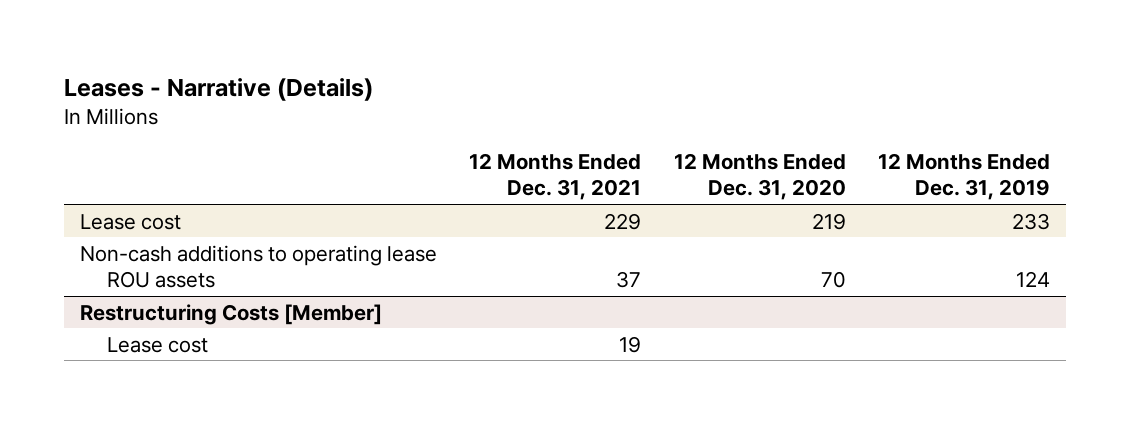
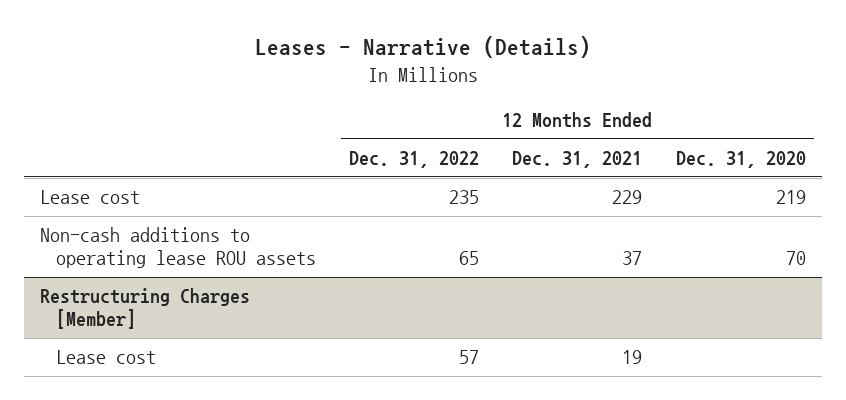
- | 12 Months Ended Dec. 31, 2021 | 12 Months Ended Dec. 31, 2020 | 12 Months Ended Dec. 31, 2019
+ | 12 Months Ended Dec. 31, 2022 | 12 Months Ended Dec. 31, 2021 | 12 Months Ended Dec. 31, 2020
- Restructuring Costs [Member]
+ Restructuring Charges [Member]

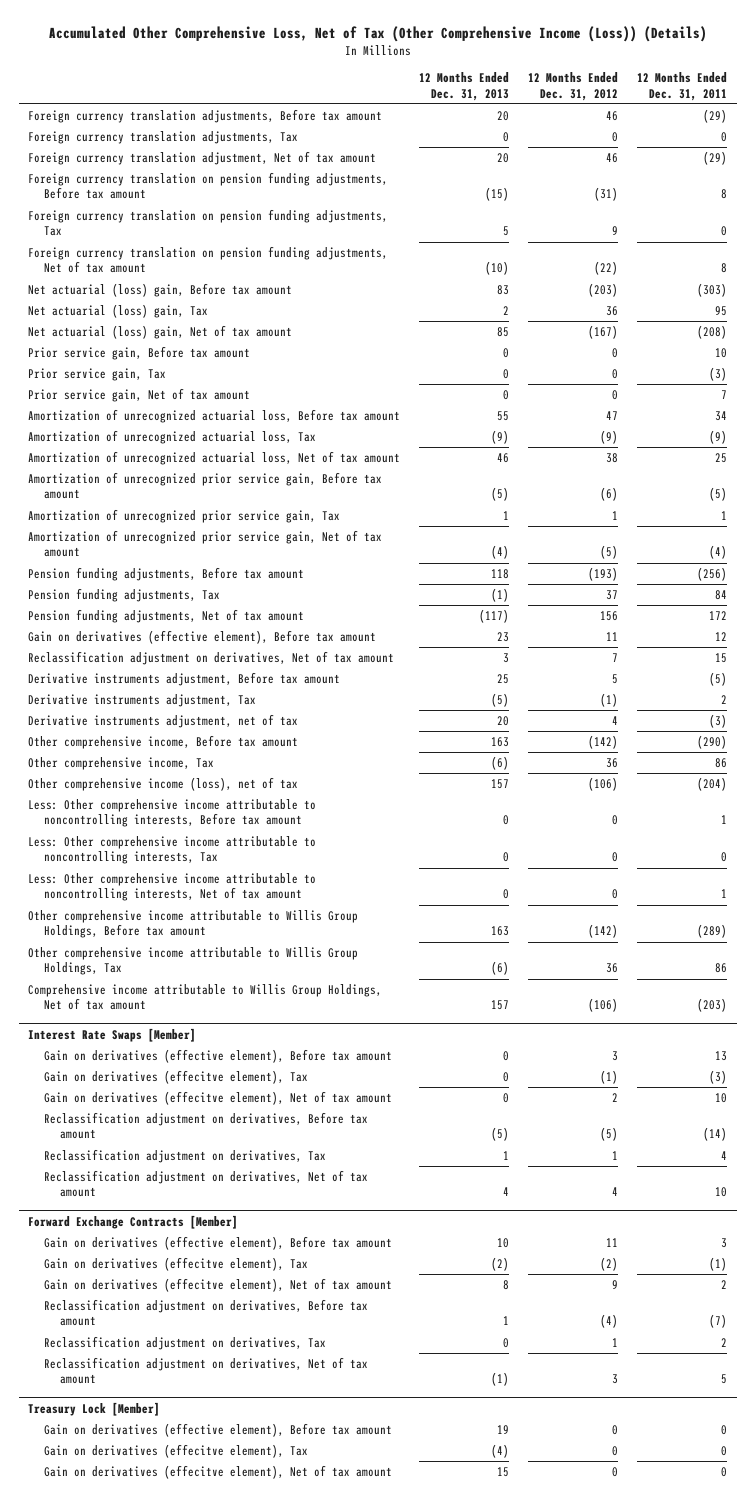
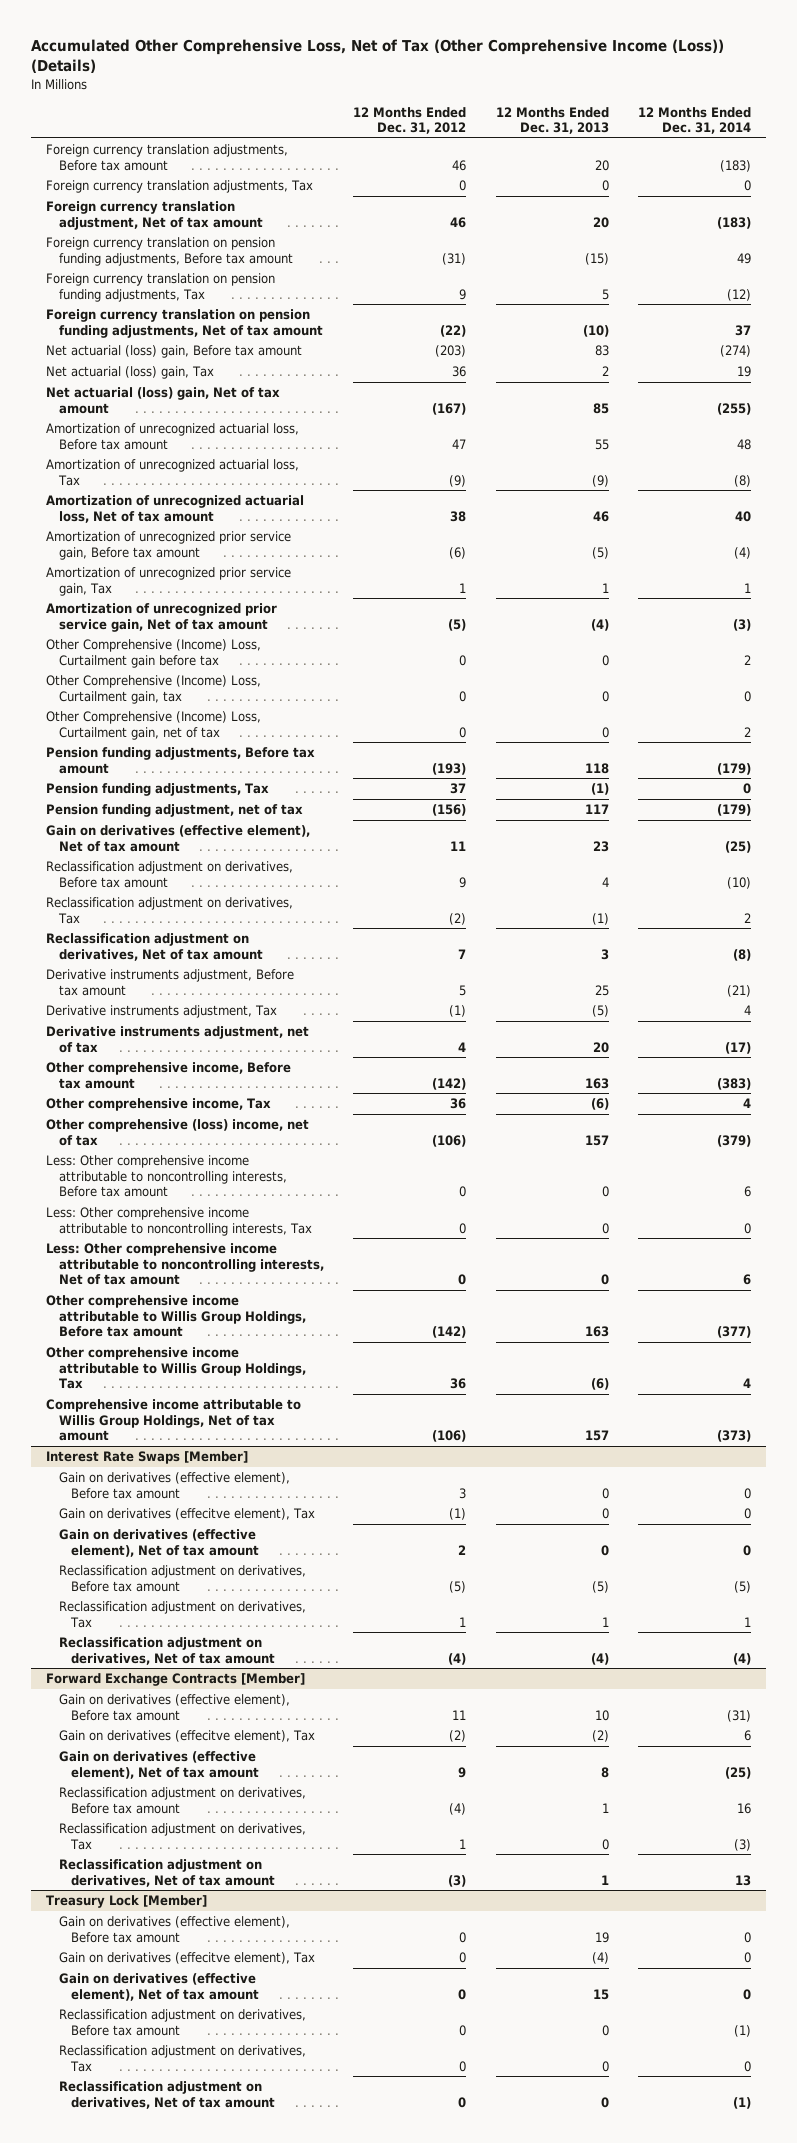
- | 12 Months Ended Dec. 31, 2013 | 12 Months Ended Dec. 31, 2012 | 12 Months Ended Dec. 31, 2011
+ | 12 Months Ended Dec. 31, 2012 | 12 Months Ended Dec. 31, 2013 | 12 Months Ended Dec. 31, 2014
- Prior service gain, Before tax amount | 0 | 0 | 10
- Prior service gain, Tax | 0 | 0 | (3)
- Prior service gain, Net of tax amount | 0 | 0 | 7
+ Other Comprehensive (Income) Loss, Curtailment gain before tax | 0 | 0 | 2
+ Other Comprehensive (Income) Loss, Curtailment gain, tax | 0 | 0 | 0
+ Other Comprehensive (Income) Loss, Curtailment gain, net of tax | 0 | 0 | 2
- Pension funding adjustments, Net of tax amount | (117) | 156 | 172
- Gain on derivatives (effective element), Before tax amount | 23 | 11 | 12
+ Pension funding adjustment, net of tax | (156) | 117 | (179)
+ Gain on derivatives (effective element), Net of tax amount | 11 | 23 | (25)
+ Reclassification adjustment on derivatives, Before tax amount | 9 | 4 | (10)
+ Reclassification adjustment on derivatives, Tax | (2) | (1) | 2
- Other comprehensive income (loss), net of tax | 157 | (106) | (204)
+ Other comprehensive (loss) income, net of tax | (106) | 157 | (379)
@ Interest Rate Swaps [Member]
- Gain on derivatives (effecitve element), Net of tax amount | 0 | 2 | 10
+ Gain on derivatives (effective element), Net of tax amount | 2 | 0 | 0
- Reclassification adjustment on derivatives, Net of tax amount | 4 | 4 | 10
+ Reclassification adjustment on derivatives, Net of tax amount | (4) | (4) | (4)
@ Forward Exchange Contracts [Member]
- Gain on derivatives (effecitve element), Net of tax amount | 8 | 9 | 2
+ Gain on derivatives (effective element), Net of tax amount | 9 | 8 | (25)
- Reclassification adjustment on derivatives, Net of tax amount | (1) | 3 | 5
+ Reclassification adjustment on derivatives, Net of tax amount | (3) | 1 | 13
@ Treasury Lock [Member]
- Gain on derivatives (effecitve element), Net of tax amount | 15 | 0 | 0
+ Gain on derivatives (effective element), Net of tax amount | 0 | 15 | 0
+ Reclassification adjustment on derivatives, Before tax amount | 0 | 0 | (1)
+ Reclassification adjustment on derivatives, Tax | 0 | 0 | 0
+ Reclassification adjustment on derivatives, Net of tax amount | 0 | 0 | (1)

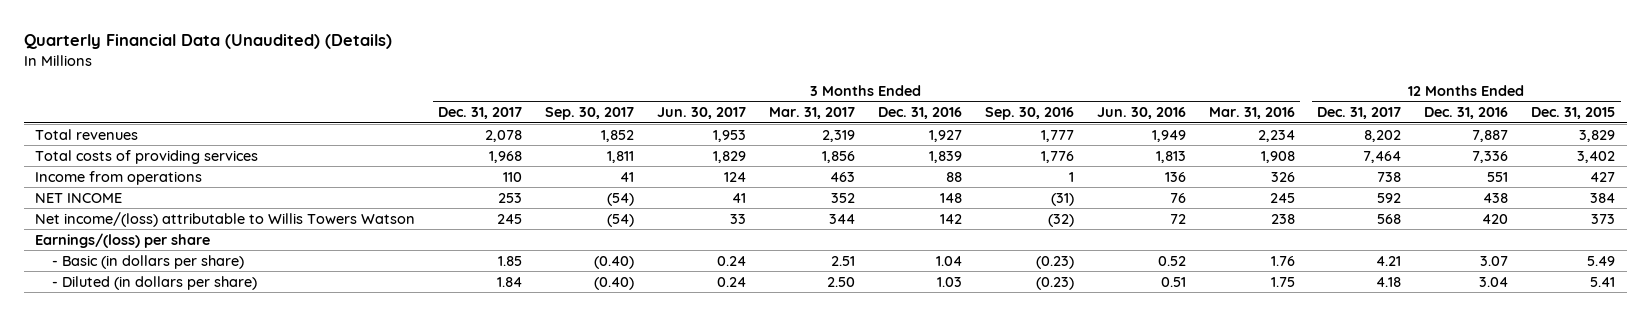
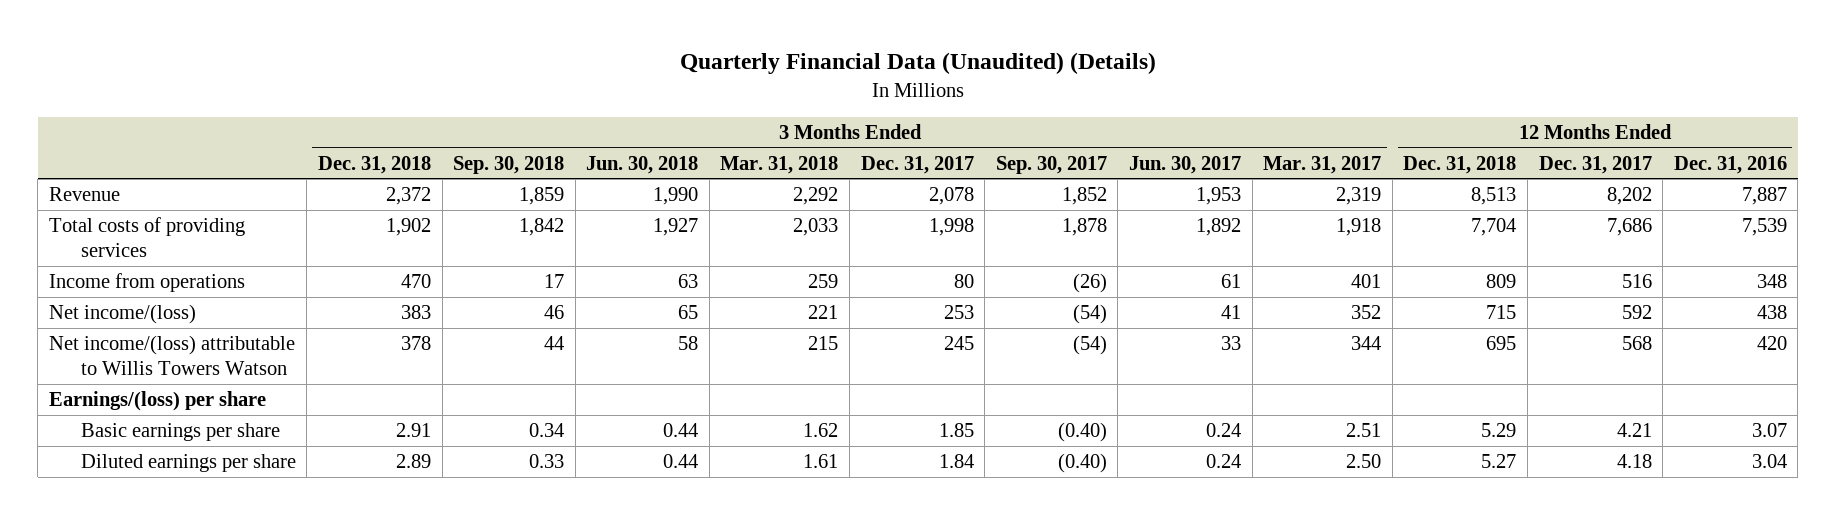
- | 3 Months Ended Dec. 31, 2017 | 3 Months Ended Sep. 30, 2017 | 3 Months Ended Jun. 30, 2017 | 3 Months Ended Mar. 31, 2017 | 3 Months Ended Dec. 31, 2016 | 3 Months Ended Sep. 30, 2016 | 3 Months Ended Jun. 30, 2016 | 3 Months Ended Mar. 31, 2016 | 12 Months Ended Dec. 31, 2017 | 12 Months Ended Dec. 31, 2016 | 12 Months Ended Dec. 31, 2015
+ | 3 Months Ended Dec. 31, 2018 | 3 Months Ended Sep. 30, 2018 | 3 Months Ended Jun. 30, 2018 | 3 Months Ended Mar. 31, 2018 | 3 Months Ended Dec. 31, 2017 | 3 Months Ended Sep. 30, 2017 | 3 Months Ended Jun. 30, 2017 | 3 Months Ended Mar. 31, 2017 | 12 Months Ended Dec. 31, 2018 | 12 Months Ended Dec. 31, 2017 | 12 Months Ended Dec. 31, 2016
- Total revenues | 2,078 | 1,852 | 1,953 | 2,319 | 1,927 | 1,777 | 1,949 | 2,234 | 8,202 | 7,887 | 3,829
- Total costs of providing services | 1,968 | 1,811 | 1,829 | 1,856 | 1,839 | 1,776 | 1,813 | 1,908 | 7,464 | 7,336 | 3,402
- Income from operations | 110 | 41 | 124 | 463 | 88 | 1 | 136 | 326 | 738 | 551 | 427
- NET INCOME | 253 | (54) | 41 | 352 | 148 | (31) | 76 | 245 | 592 | 438 | 384
+ Revenue | 2,372 | 1,859 | 1,990 | 2,292 | 2,078 | 1,852 | 1,953 | 2,319 | 8,513 | 8,202 | 7,887
+ Total costs of providing services | 1,902 | 1,842 | 1,927 | 2,033 | 1,998 | 1,878 | 1,892 | 1,918 | 7,704 | 7,686 | 7,539
+ Income from operations | 470 | 17 | 63 | 259 | 80 | (26) | 61 | 401 | 809 | 516 | 348
+ Net income/(loss) | 383 | 46 | 65 | 221 | 253 | (54) | 41 | 352 | 715 | 592 | 438
- - Basic (in dollars per share) | 1.85 | (0.40) | 0.24 | 2.51 | 1.04 | (0.23) | 0.52 | 1.76 | 4.21 | 3.07 | 5.49
- - Diluted (in dollars per share) | 1.84 | (0.40) | 0.24 | 2.50 | 1.03 | (0.23) | 0.51 | 1.75 | 4.18 | 3.04 | 5.41
+ Basic earnings per share | 2.91 | 0.34 | 0.44 | 1.62 | 1.85 | (0.40) | 0.24 | 2.51 | 5.29 | 4.21 | 3.07
+ Diluted earnings per share | 2.89 | 0.33 | 0.44 | 1.61 | 1.84 | (0.40) | 0.24 | 2.50 | 5.27 | 4.18 | 3.04

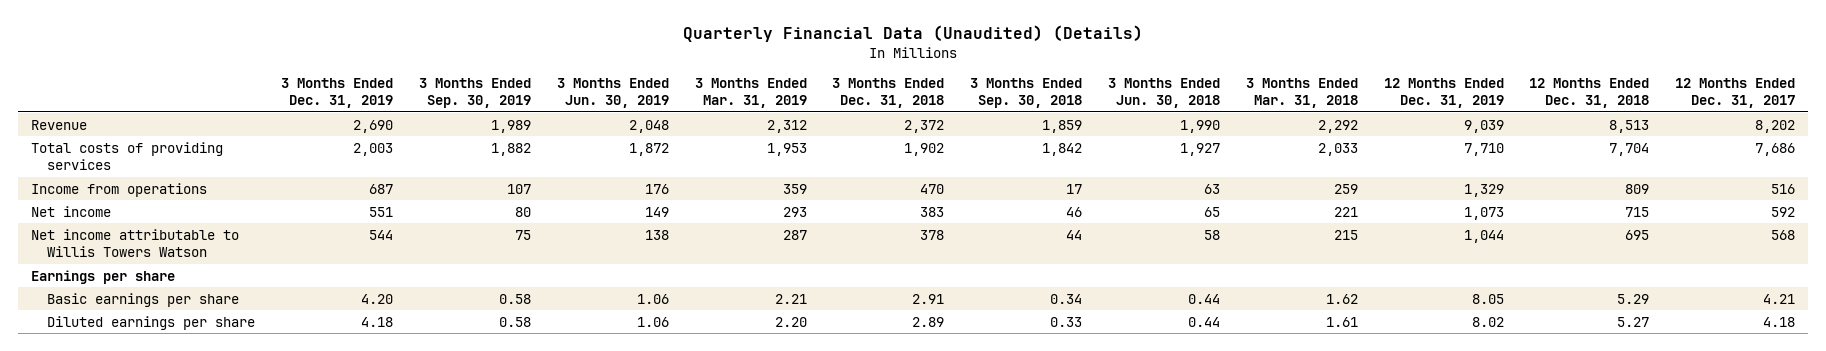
- | 3 Months Ended Dec. 31, 2018 | 3 Months Ended Sep. 30, 2018 | 3 Months Ended Jun. 30, 2018 | 3 Months Ended Mar. 31, 2018 | 3 Months Ended Dec. 31, 2017 | 3 Months Ended Sep. 30, 2017 | 3 Months Ended Jun. 30, 2017 | 3 Months Ended Mar. 31, 2017 | 12 Months Ended Dec. 31, 2018 | 12 Months Ended Dec. 31, 2017 | 12 Months Ended Dec. 31, 2016
+ | 3 Months Ended Dec. 31, 2019 | 3 Months Ended Sep. 30, 2019 | 3 Months Ended Jun. 30, 2019 | 3 Months Ended Mar. 31, 2019 | 3 Months Ended Dec. 31, 2018 | 3 Months Ended Sep. 30, 2018 | 3 Months Ended Jun. 30, 2018 | 3 Months Ended Mar. 31, 2018 | 12 Months Ended Dec. 31, 2019 | 12 Months Ended Dec. 31, 2018 | 12 Months Ended Dec. 31, 2017
- Net income/(loss) | 383 | 46 | 65 | 221 | 253 | (54) | 41 | 352 | 715 | 592 | 438
- Net income/(loss) attributable to Willis Towers Watson | 378 | 44 | 58 | 215 | 245 | (54) | 33 | 344 | 695 | 568 | 420
- Earnings/(loss) per share
+ Net income | 551 | 80 | 149 | 293 | 383 | 46 | 65 | 221 | 1,073 | 715 | 592
+ Net income attributable to Willis Towers Watson | 544 | 75 | 138 | 287 | 378 | 44 | 58 | 215 | 1,044 | 695 | 568
+ Earnings per share

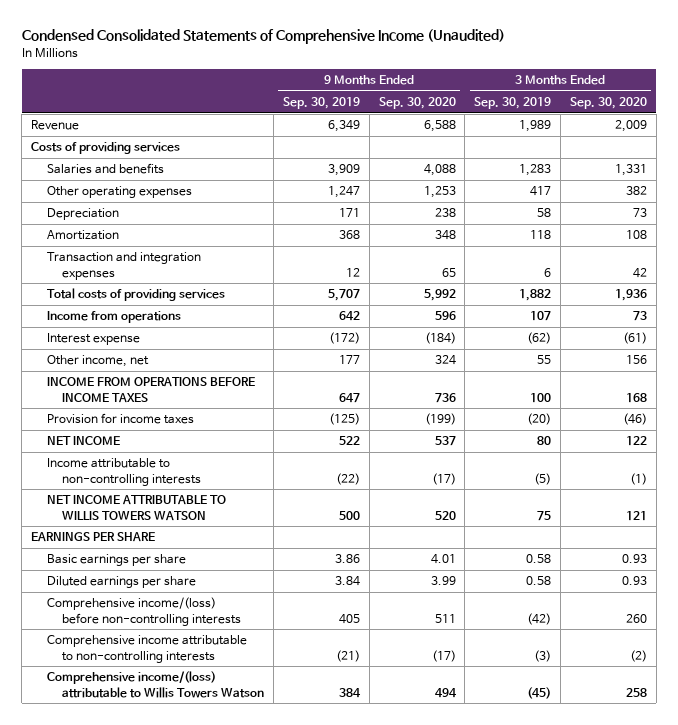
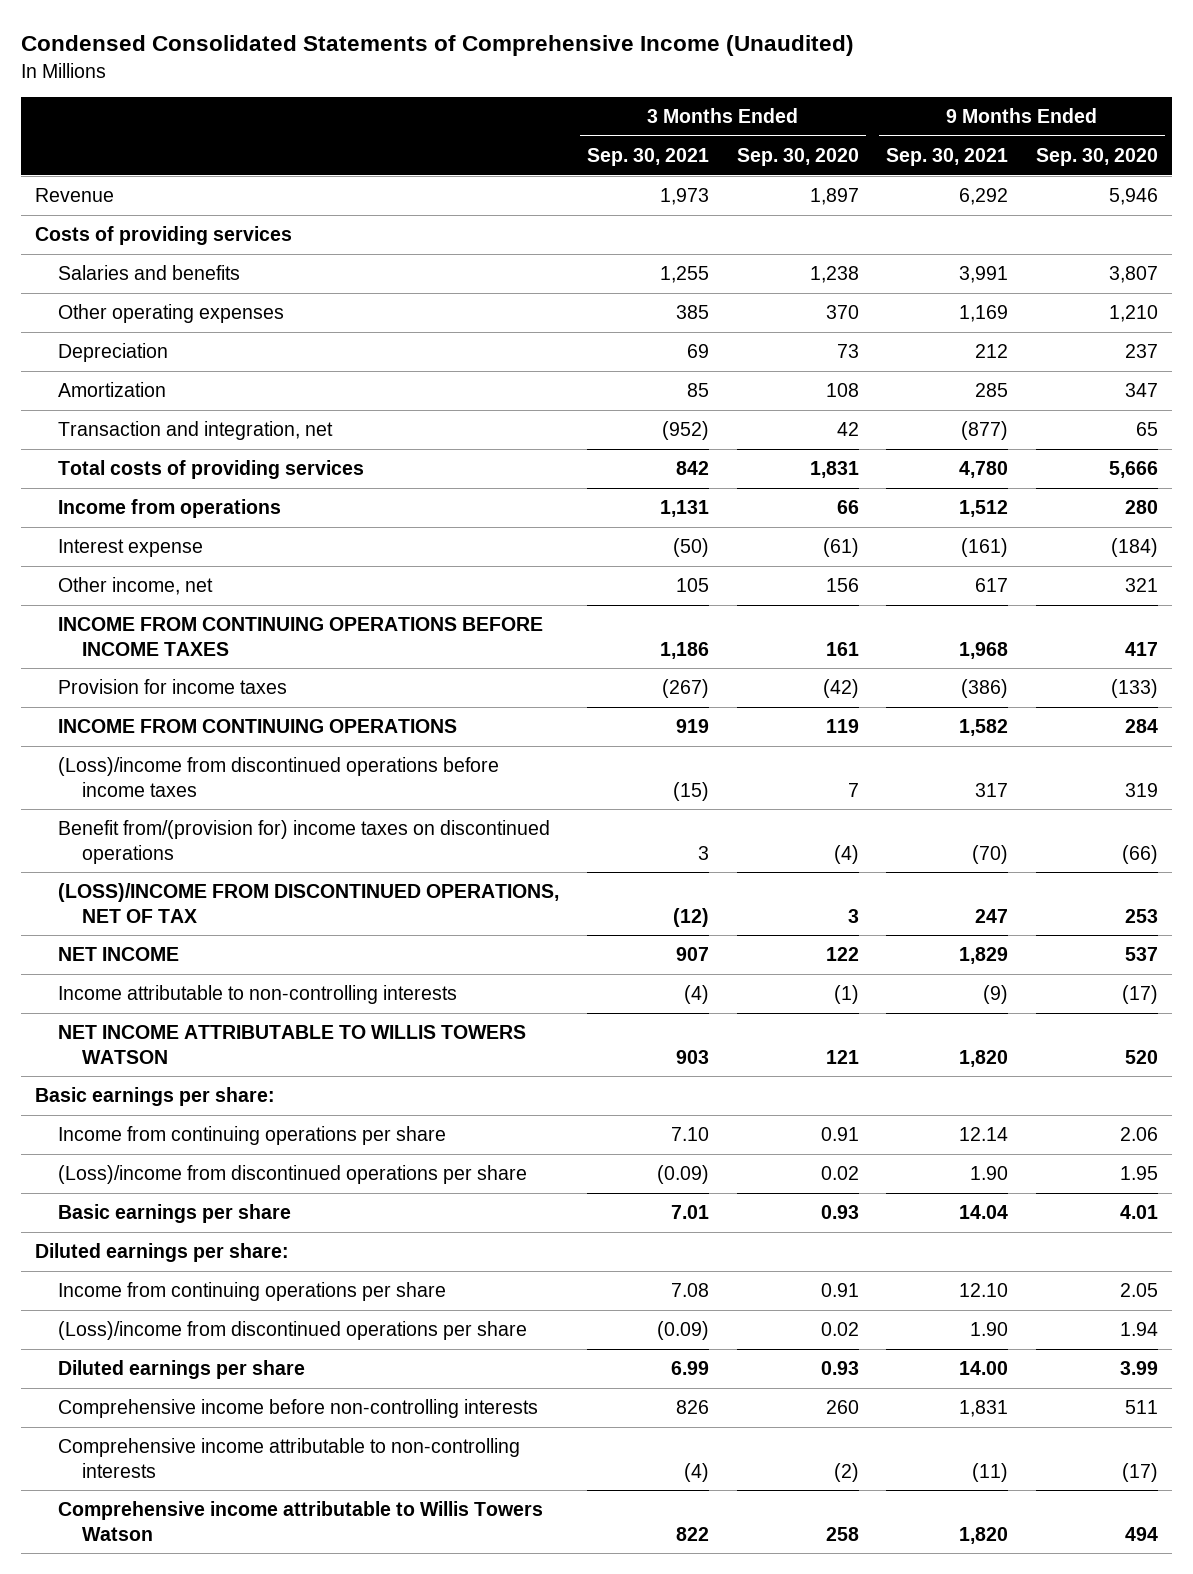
- | 9 Months Ended Sep. 30, 2019 | 9 Months Ended Sep. 30, 2020 | 3 Months Ended Sep. 30, 2019 | 3 Months Ended Sep. 30, 2020
+ | 3 Months Ended Sep. 30, 2021 | 3 Months Ended Sep. 30, 2020 | 9 Months Ended Sep. 30, 2021 | 9 Months Ended Sep. 30, 2020
- Revenue | 6,349 | 6,588 | 1,989 | 2,009
+ Revenue | 1,973 | 1,897 | 6,292 | 5,946
- Salaries and benefits | 3,909 | 4,088 | 1,283 | 1,331
- Other operating expenses | 1,247 | 1,253 | 417 | 382
- Depreciation | 171 | 238 | 58 | 73
- Amortization | 368 | 348 | 118 | 108
- Transaction and integration expenses | 12 | 65 | 6 | 42
- Total costs of providing services | 5,707 | 5,992 | 1,882 | 1,936
- Income from operations | 642 | 596 | 107 | 73
+ Salaries and benefits | 1,255 | 1,238 | 3,991 | 3,807
+ Other operating expenses | 385 | 370 | 1,169 | 1,210
+ Depreciation | 69 | 73 | 212 | 237
+ Amortization | 85 | 108 | 285 | 347
+ Transaction and integration, net | (952) | 42 | (877) | 65
+ Total costs of providing services | 842 | 1,831 | 4,780 | 5,666
+ Income from operations | 1,131 | 66 | 1,512 | 280
- Other income, net | 177 | 324 | 55 | 156
- INCOME FROM OPERATIONS BEFORE INCOME TAXES | 647 | 736 | 100 | 168
- Provision for income taxes | (125) | (199) | (20) | (46)
+ Other income, net | 105 | 156 | 617 | 321
+ INCOME FROM CONTINUING OPERATIONS BEFORE INCOME TAXES | 1,186 | 161 | 1,968 | 417
+ Provision for income taxes | (267) | (42) | (386) | (133)
+ INCOME FROM CONTINUING OPERATIONS | 919 | 119 | 1,582 | 284
+ (Loss)/income from discontinued operations before income taxes | (15) | 7 | 317 | 319
+ Benefit from/(provision for) income taxes on discontinued operations | 3 | (4) | (70) | (66)
+ (LOSS)/INCOME FROM DISCONTINUED OPERATIONS, NET OF TAX | (12) | 3 | 247 | 253
- EARNINGS PER SHARE
+ Basic earnings per share:
+ Income from continuing operations per share | 7.10 | 0.91 | 12.14 | 2.06
+ (Loss)/income from discontinued operations per share | (0.09) | 0.02 | 1.90 | 1.95
+ Diluted earnings per share:
+ Income from continuing operations per share | 7.08 | 0.91 | 12.10 | 2.05
+ (Loss)/income from discontinued operations per share | (0.09) | 0.02 | 1.90 | 1.94
- Comprehensive income/(loss) before non-controlling interests | 405 | 511 | (42) | 260
+ Comprehensive income before non-controlling interests | 826 | 260 | 1,831 | 511
- Comprehensive income/(loss) attributable to Willis Towers Watson | 384 | 494 | (45) | 258
+ Comprehensive income attributable to Willis Towers Watson | 822 | 258 | 1,820 | 494

